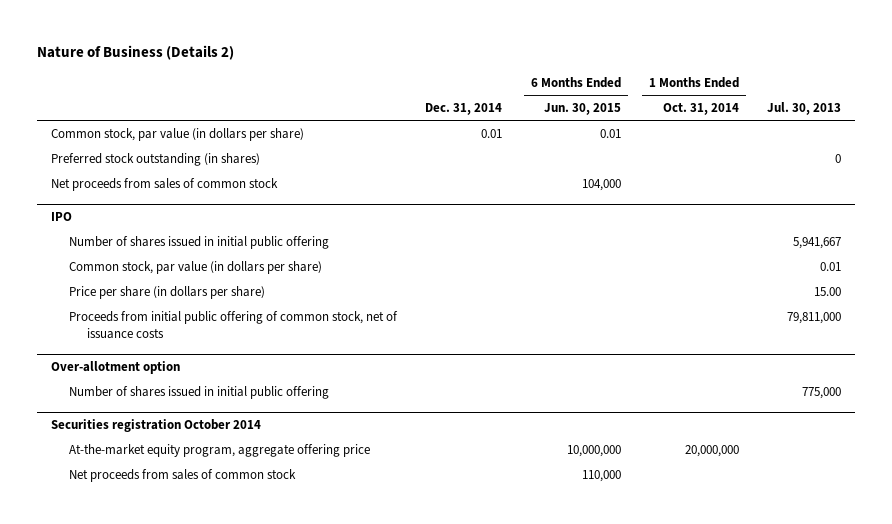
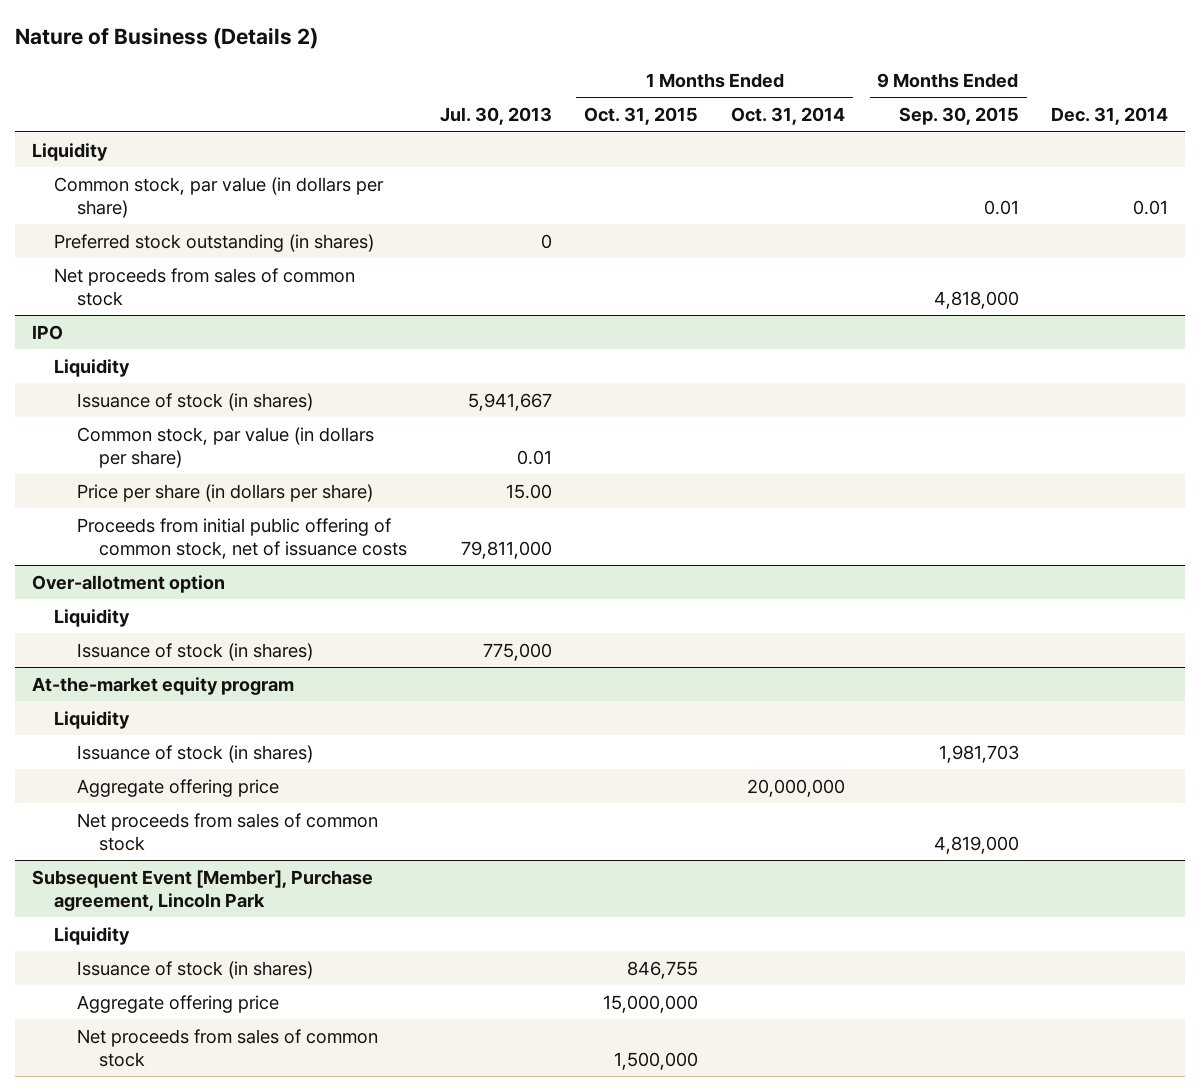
- | Dec. 31, 2014 | 6 Months Ended Jun. 30, 2015 | 1 Months Ended Oct. 31, 2014 | Jul. 30, 2013
+ | Jul. 30, 2013 | 1 Months Ended Oct. 31, 2015 | 1 Months Ended Oct. 31, 2014 | 9 Months Ended Sep. 30, 2015 | Dec. 31, 2014
+ Liquidity
@ IPO
- Number of shares issued in initial public offering | | | | 5,941,667
+ Liquidity
+ Issuance of stock (in shares) | 5,941,667 | | | |
@ Over-allotment option
- Number of shares issued in initial public offering | | | | 775,000
- Securities registration October 2014
- At-the-market equity program, aggregate offering price | | 10,000,000 | 20,000,000 |
- Net proceeds from sales of common stock | | 110,000 | |
@ Over-allotment option
+ Liquidity
+ Issuance of stock (in shares) | 775,000 | | | |
+ At-the-market equity program
+ Liquidity
+ Issuance of stock (in shares) | | | | 1,981,703 |
+ Aggregate offering price | | | 20,000,000 | |
+ Net proceeds from sales of common stock | | | | 4,819,000 |
+ Subsequent Event [Member], Purchase agreement, Lincoln Park
+ Liquidity
+ Issuance of stock (in shares) | | 846,755 | | |
+ Aggregate offering price | | 15,000,000 | | |
+ Net proceeds from sales of common stock | | 1,500,000 | | |

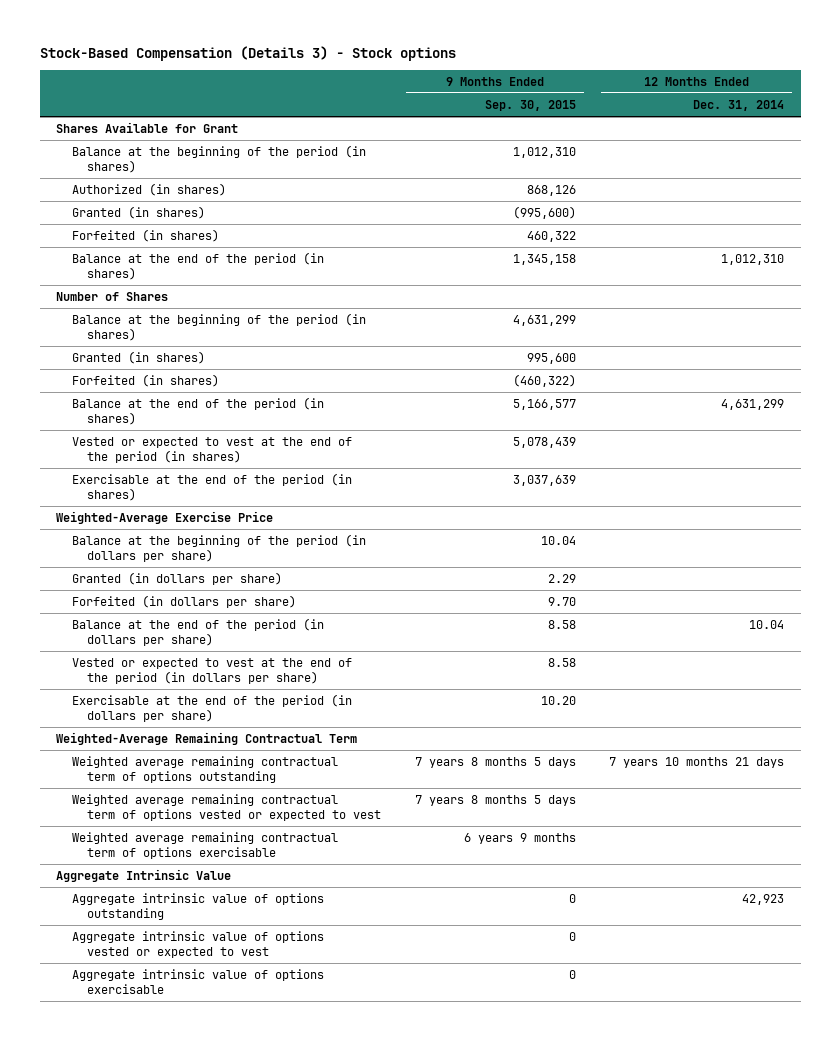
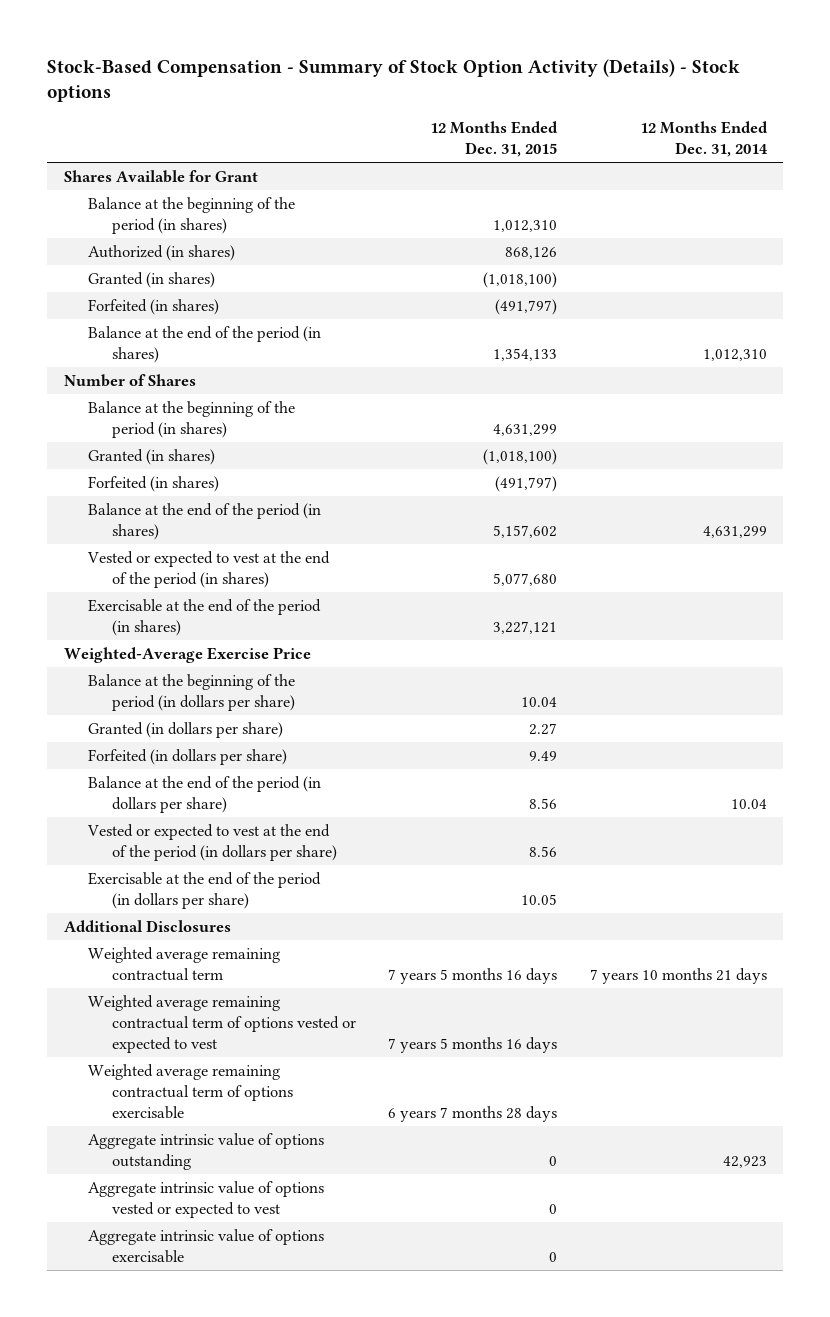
- Stock-Based Compensation (Details 3) - Stock options
+ Stock-Based Compensation - Summary of Stock Option Activity (Details) - Stock options
- | 9 Months Ended Sep. 30, 2015 | 12 Months Ended Dec. 31, 2014
+ | 12 Months Ended Dec. 31, 2015 | 12 Months Ended Dec. 31, 2014
- Weighted-Average Remaining Contractual Term
- Weighted average remaining contractual term of options outstanding | 7 years 8 months 5 days | 7 years 10 months 21 days
+ Additional Disclosures
+ Weighted average remaining contractual term | 7 years 5 months 16 days | 7 years 10 months 21 days
- Aggregate Intrinsic Value

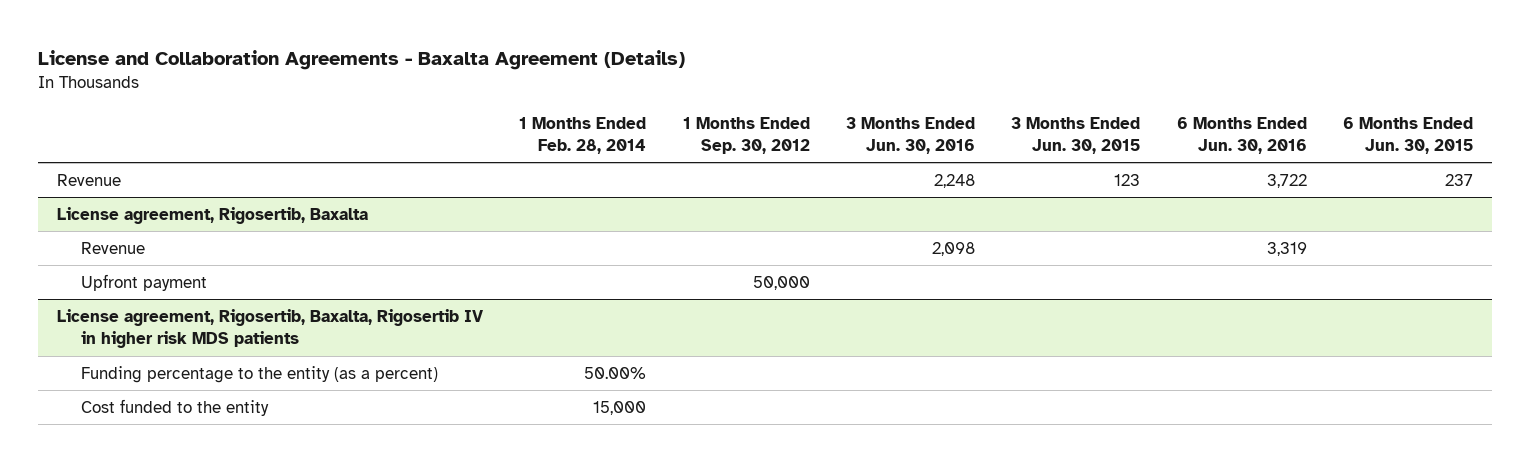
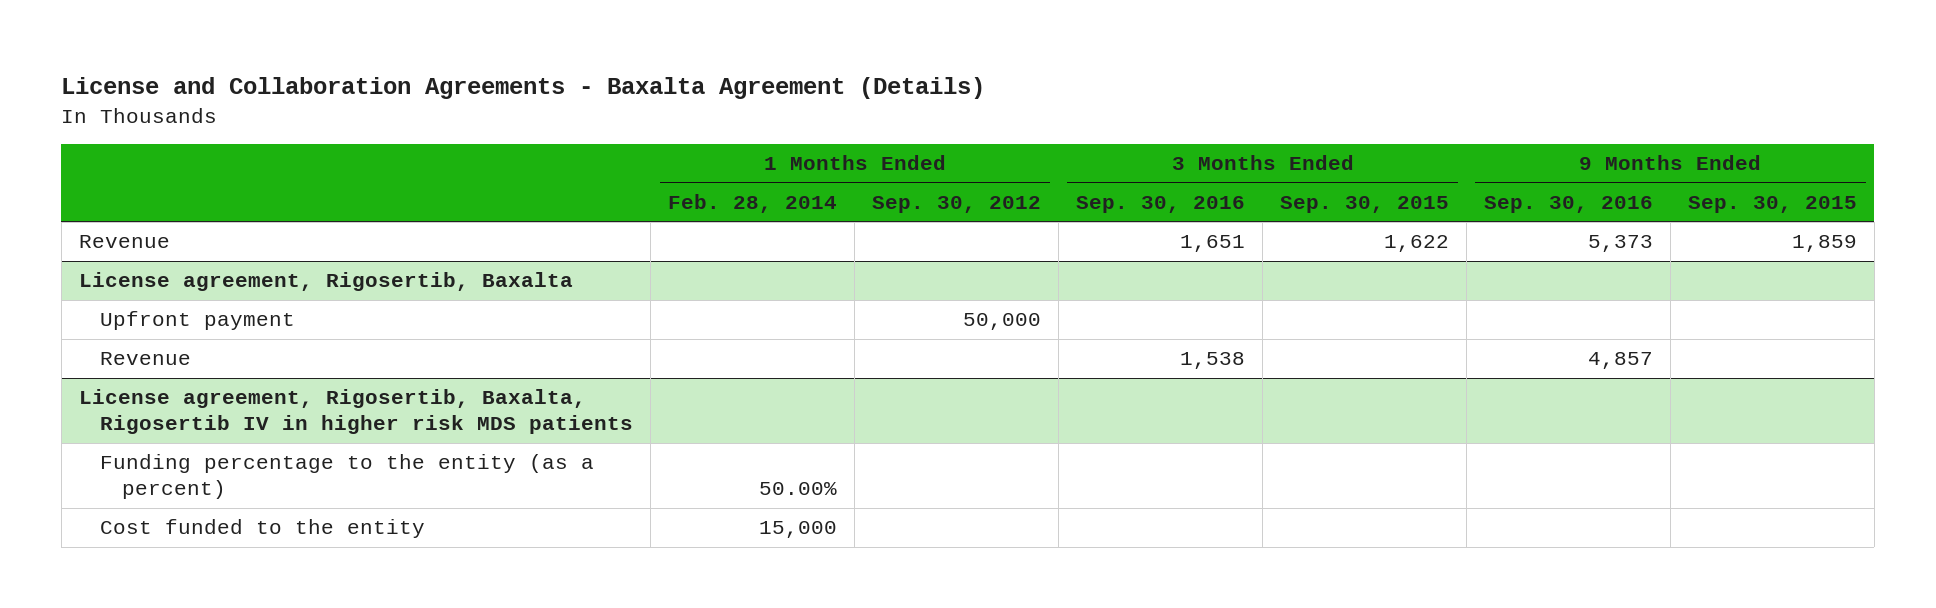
- | 1 Months Ended Feb. 28, 2014 | 1 Months Ended Sep. 30, 2012 | 3 Months Ended Jun. 30, 2016 | 3 Months Ended Jun. 30, 2015 | 6 Months Ended Jun. 30, 2016 | 6 Months Ended Jun. 30, 2015
+ | 1 Months Ended Feb. 28, 2014 | 1 Months Ended Sep. 30, 2012 | 3 Months Ended Sep. 30, 2016 | 3 Months Ended Sep. 30, 2015 | 9 Months Ended Sep. 30, 2016 | 9 Months Ended Sep. 30, 2015
@ License agreement, Rigosertib, Baxalta
moved down: Revenue | | | 1,538 | | 4,857 |

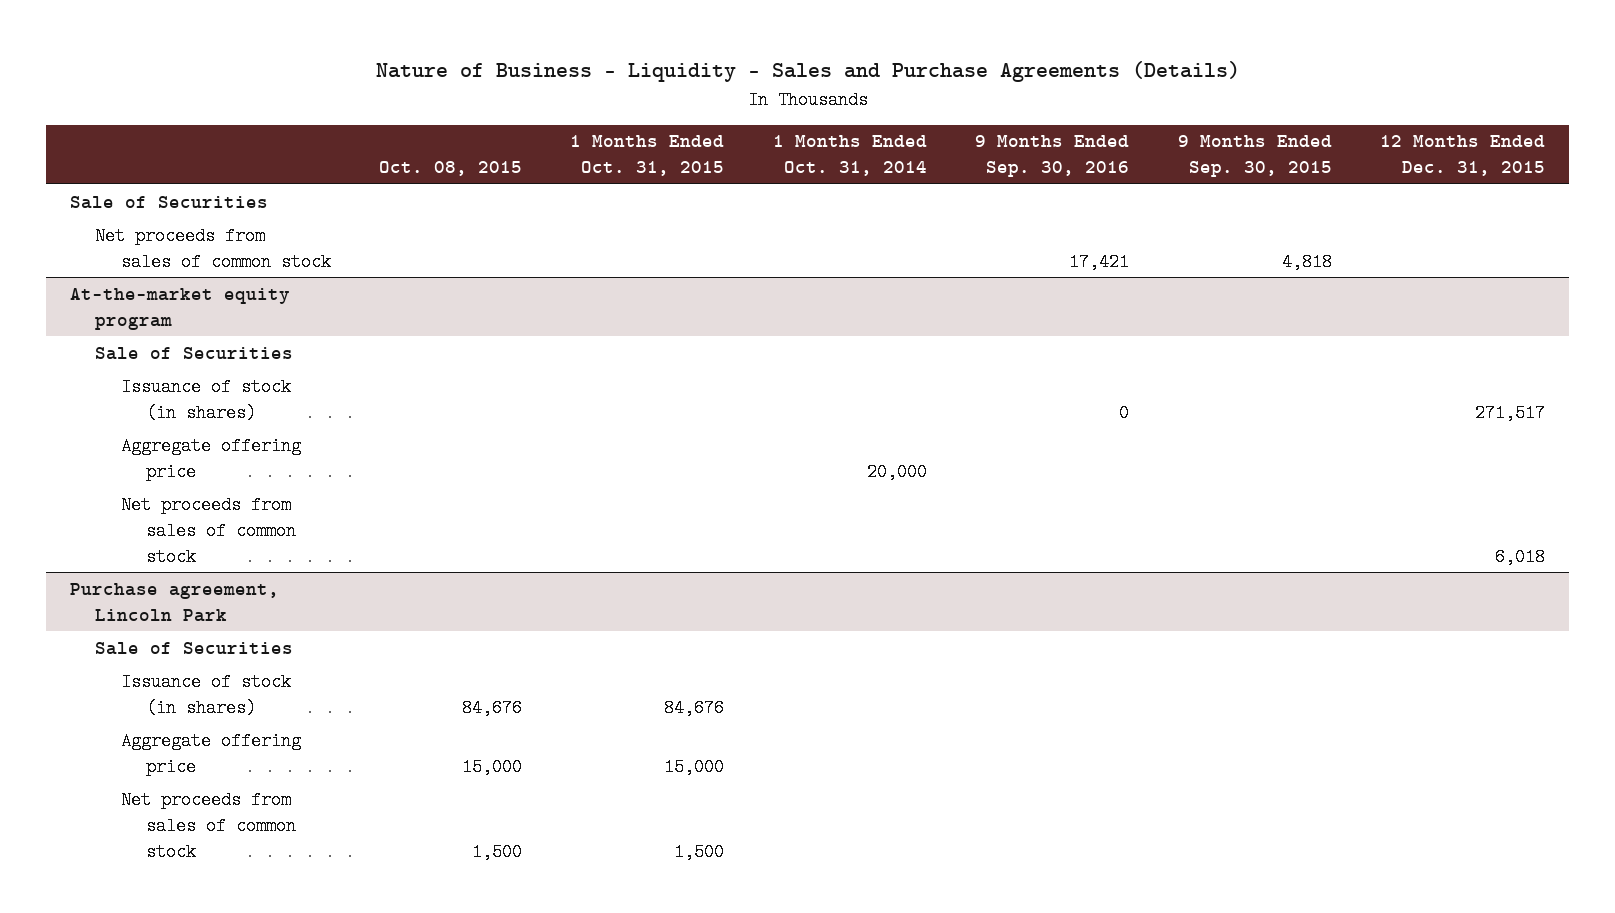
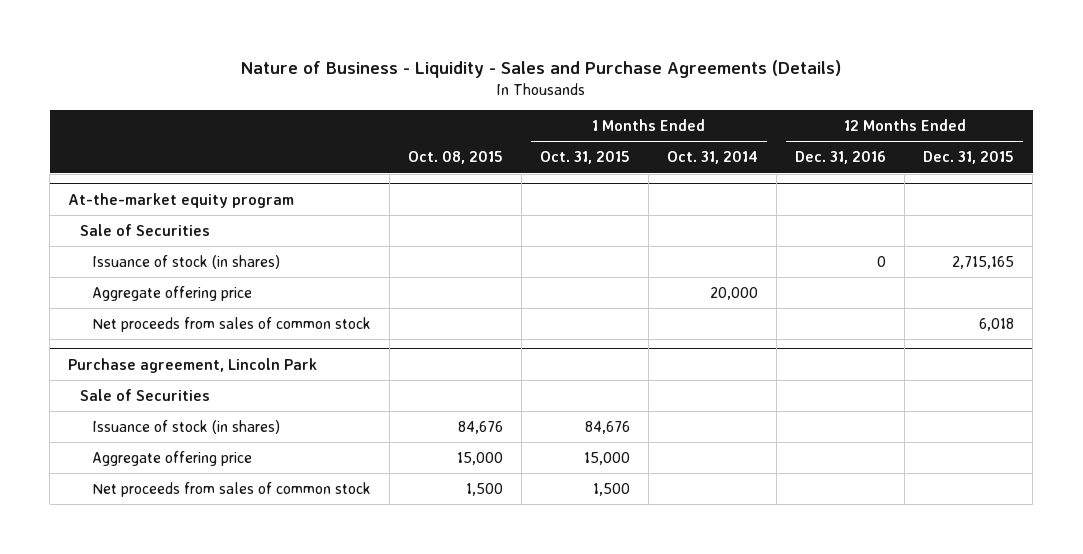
- | Oct. 08, 2015 | 1 Months Ended Oct. 31, 2015 | 1 Months Ended Oct. 31, 2014 | 9 Months Ended Sep. 30, 2016 | 9 Months Ended Sep. 30, 2015 | 12 Months Ended Dec. 31, 2015
+ | Oct. 08, 2015 | 1 Months Ended Oct. 31, 2015 | 1 Months Ended Oct. 31, 2014 | 12 Months Ended Dec. 31, 2016 | 12 Months Ended Dec. 31, 2015
- Sale of Securities
- Net proceeds from sales of common stock | | | | 17,421 | 4,818 |
@ At-the-market equity program
- Issuance of stock (in shares) | | | | 0 | | 271,517
+ Issuance of stock (in shares) | | | | 0 | 2,715,165

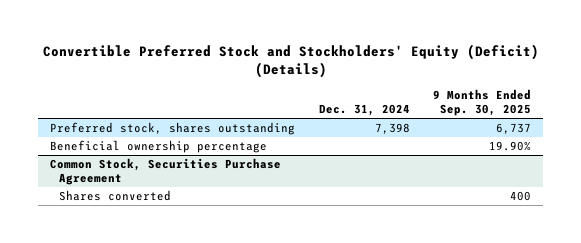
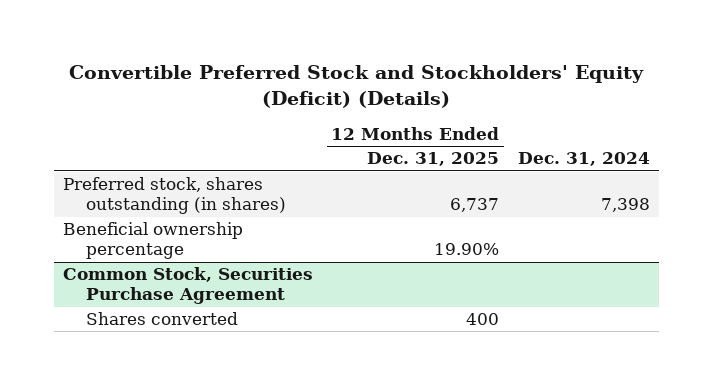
- | Dec. 31, 2024 | 9 Months Ended Sep. 30, 2025
+ | 12 Months Ended Dec. 31, 2025 | Dec. 31, 2024
- Preferred stock, shares outstanding | 7,398 | 6,737
+ Preferred stock, shares outstanding (in shares) | 6,737 | 7,398

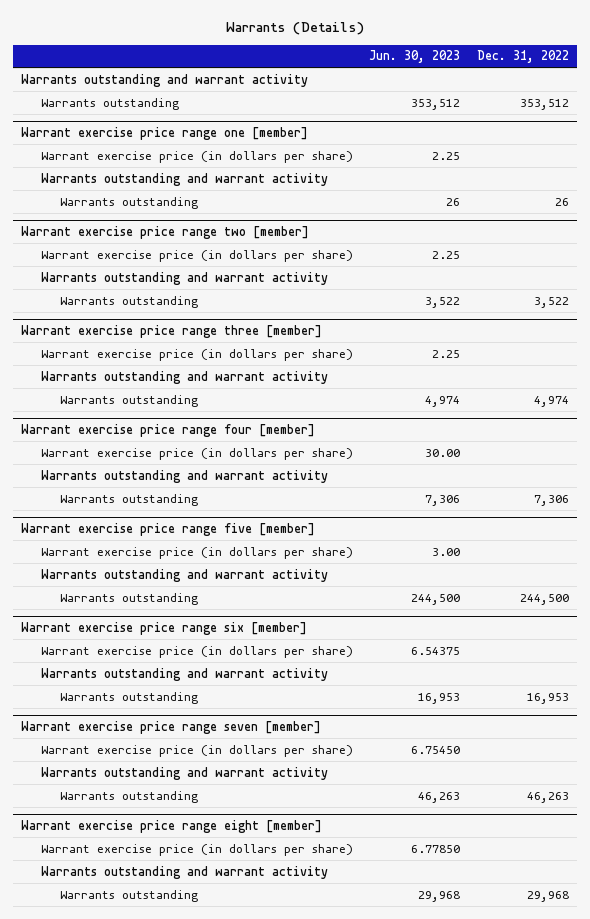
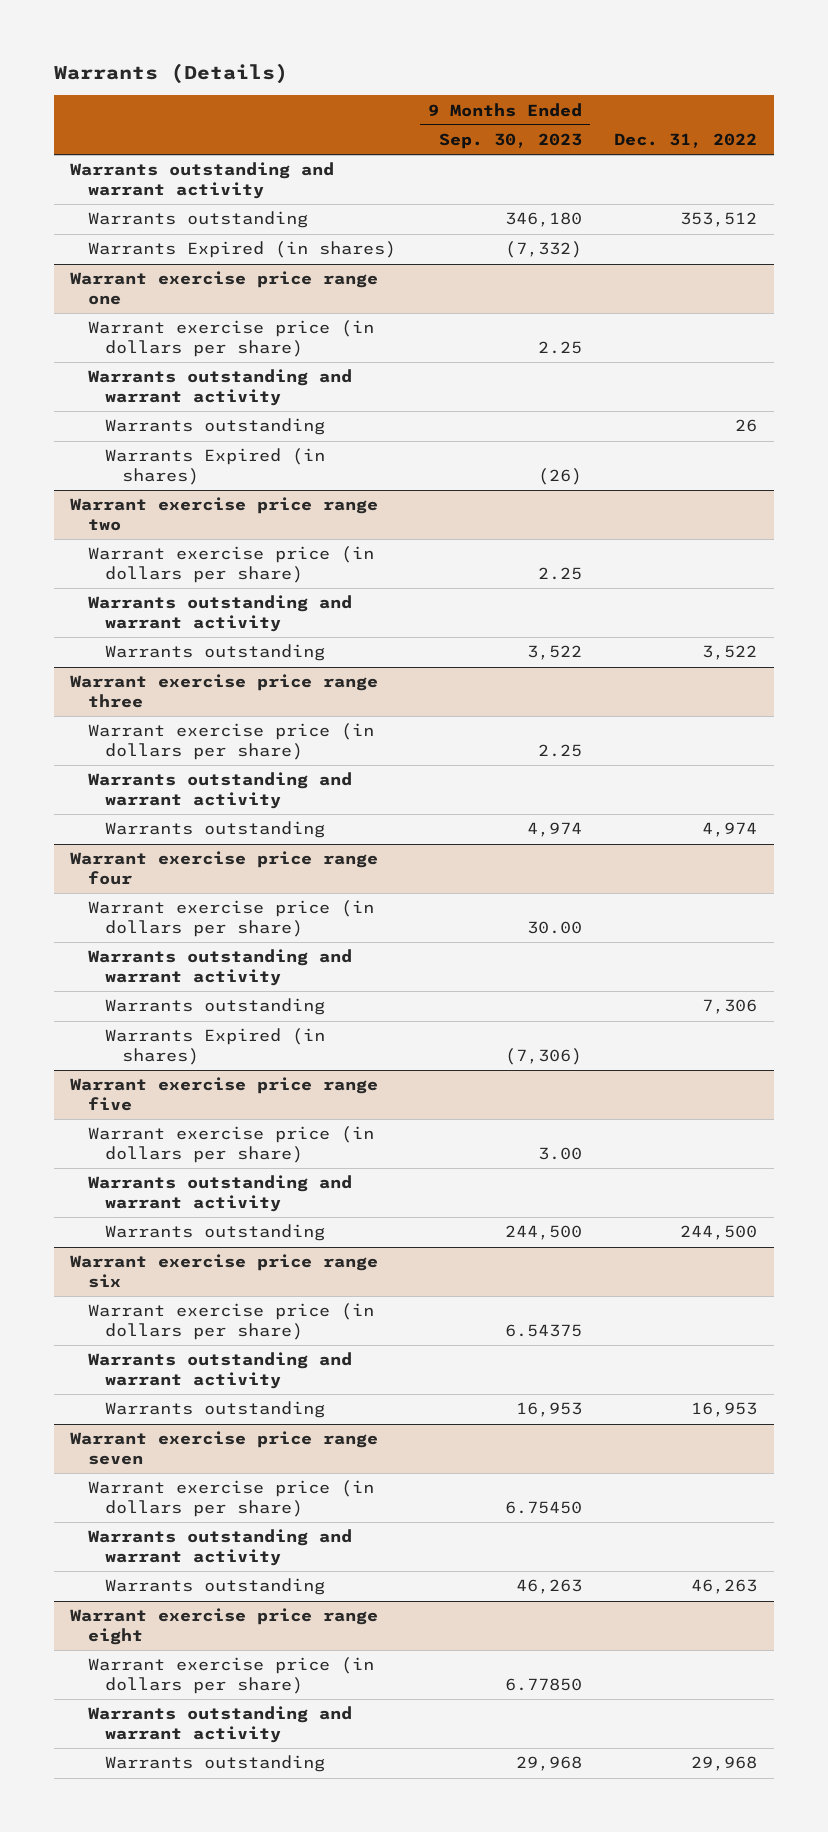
- | Jun. 30, 2023 | Dec. 31, 2022
+ | 9 Months Ended Sep. 30, 2023 | Dec. 31, 2022
- Warrant exercise price range one [member]
+ Warrants Expired (in shares) | (7,332) |
+ Warrant exercise price range one
- Warrant exercise price range two [member]
+ Warrants Expired (in shares) | (26) |
+ Warrant exercise price range two
- Warrant exercise price range three [member]
+ Warrant exercise price range three
- Warrant exercise price range four [member]
+ Warrant exercise price range four
- Warrant exercise price range five [member]
+ Warrants Expired (in shares) | (7,306) |
+ Warrant exercise price range five
- Warrant exercise price range six [member]
+ Warrant exercise price range six
- Warrant exercise price range seven [member]
+ Warrant exercise price range seven
- Warrant exercise price range eight [member]
+ Warrant exercise price range eight

